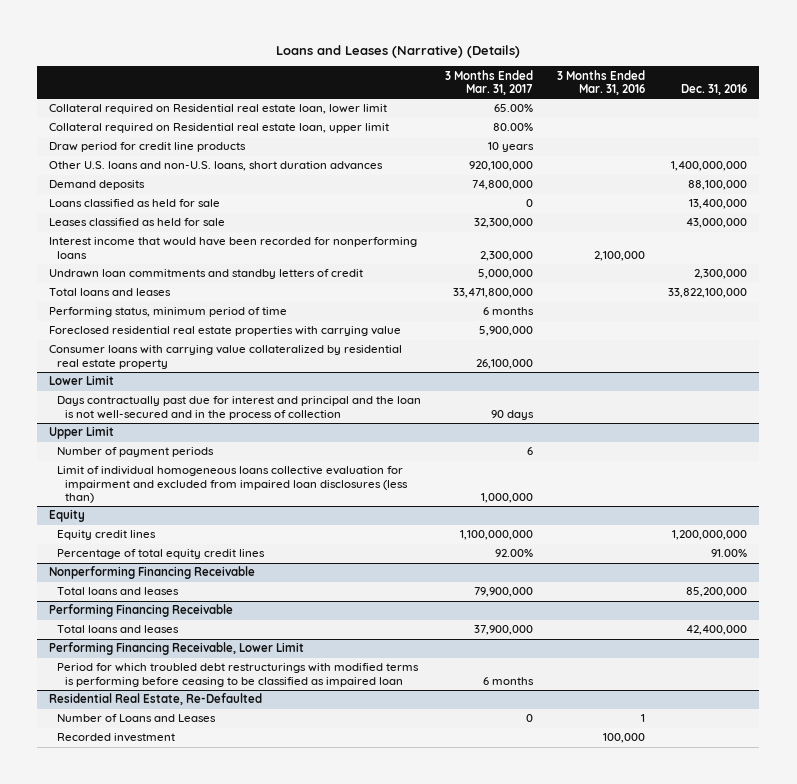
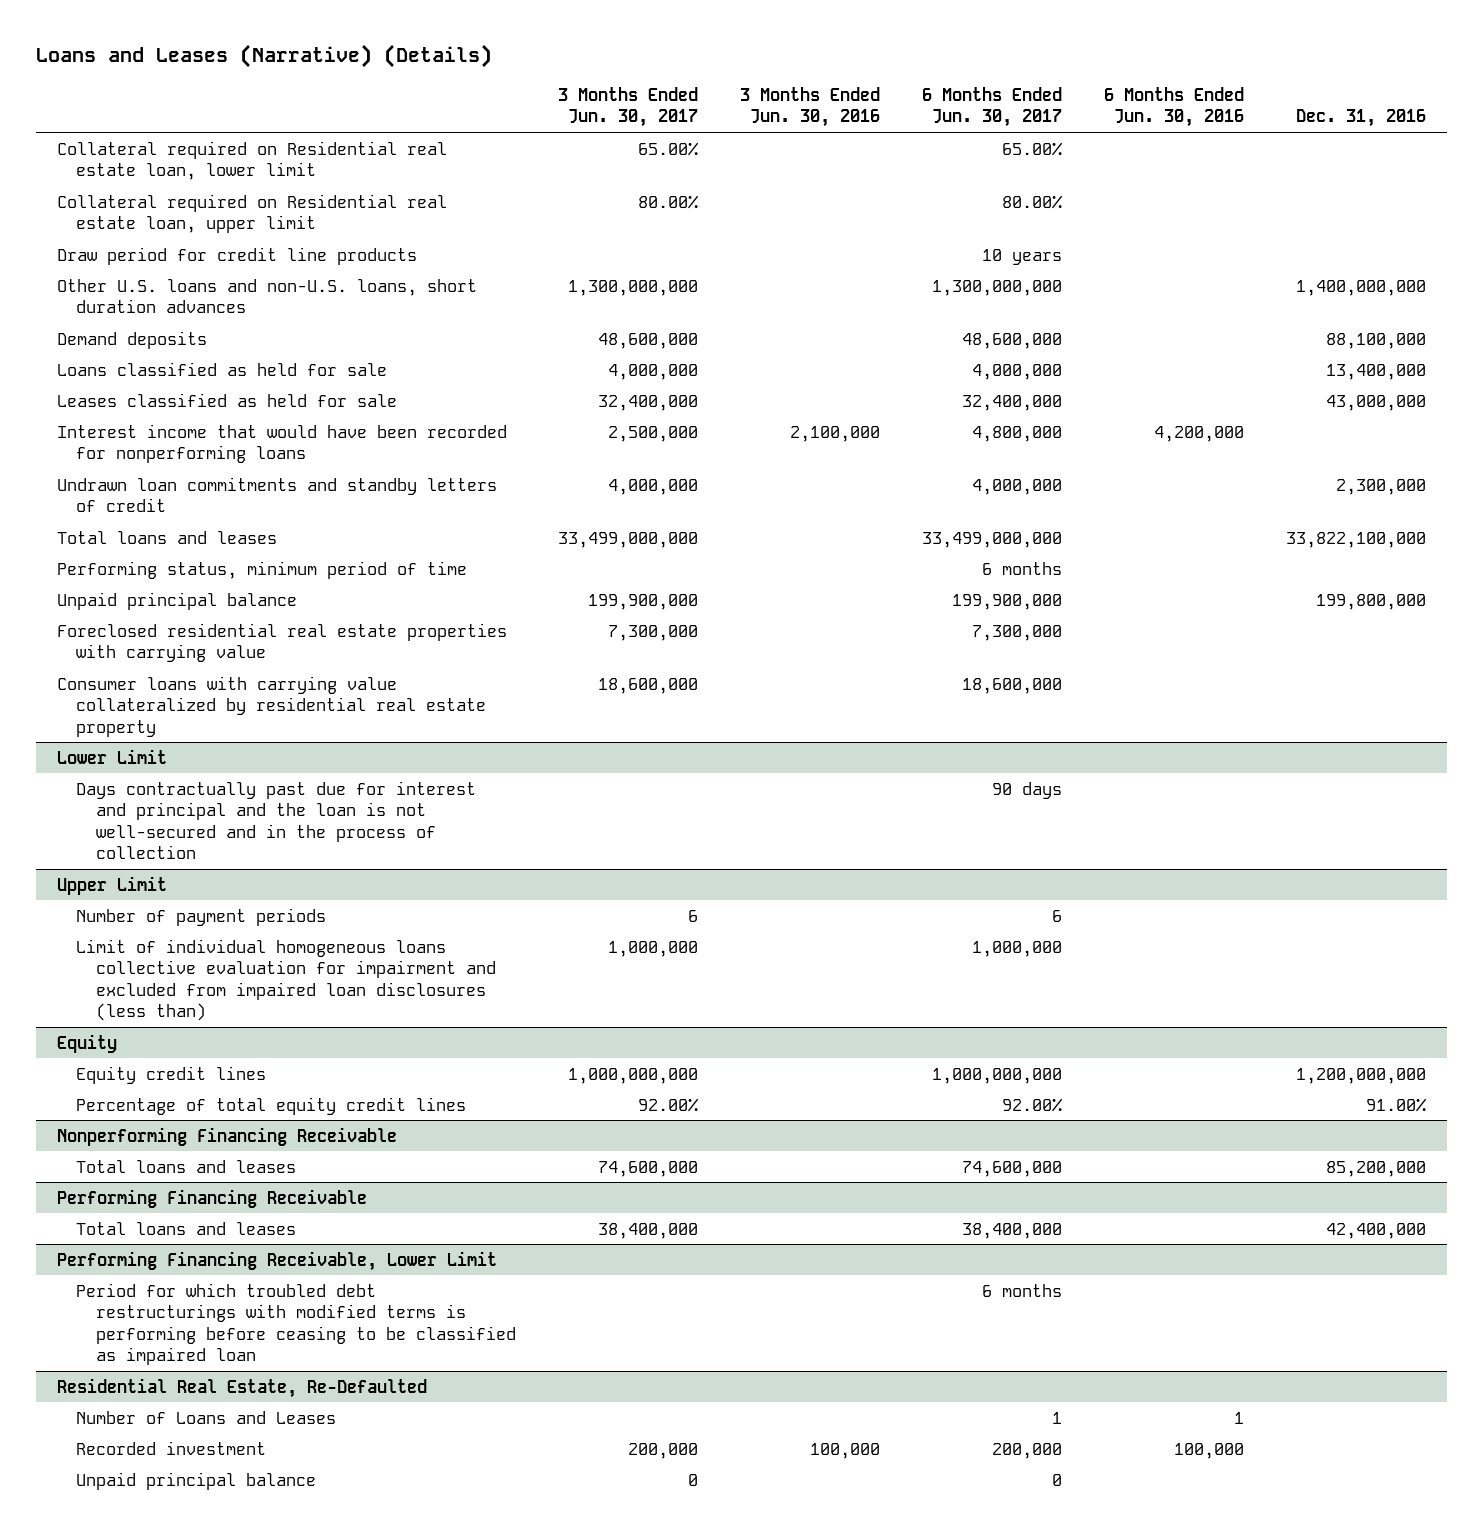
- | 3 Months Ended Mar. 31, 2017 | 3 Months Ended Mar. 31, 2016 | Dec. 31, 2016
+ | 3 Months Ended Jun. 30, 2017 | 3 Months Ended Jun. 30, 2016 | 6 Months Ended Jun. 30, 2017 | 6 Months Ended Jun. 30, 2016 | Dec. 31, 2016
+ Unpaid principal balance | 199,900,000 | | 199,900,000 | | 199,800,000
@ Residential Real Estate, Re-Defaulted
+ Unpaid principal balance | 0 | | 0 | |

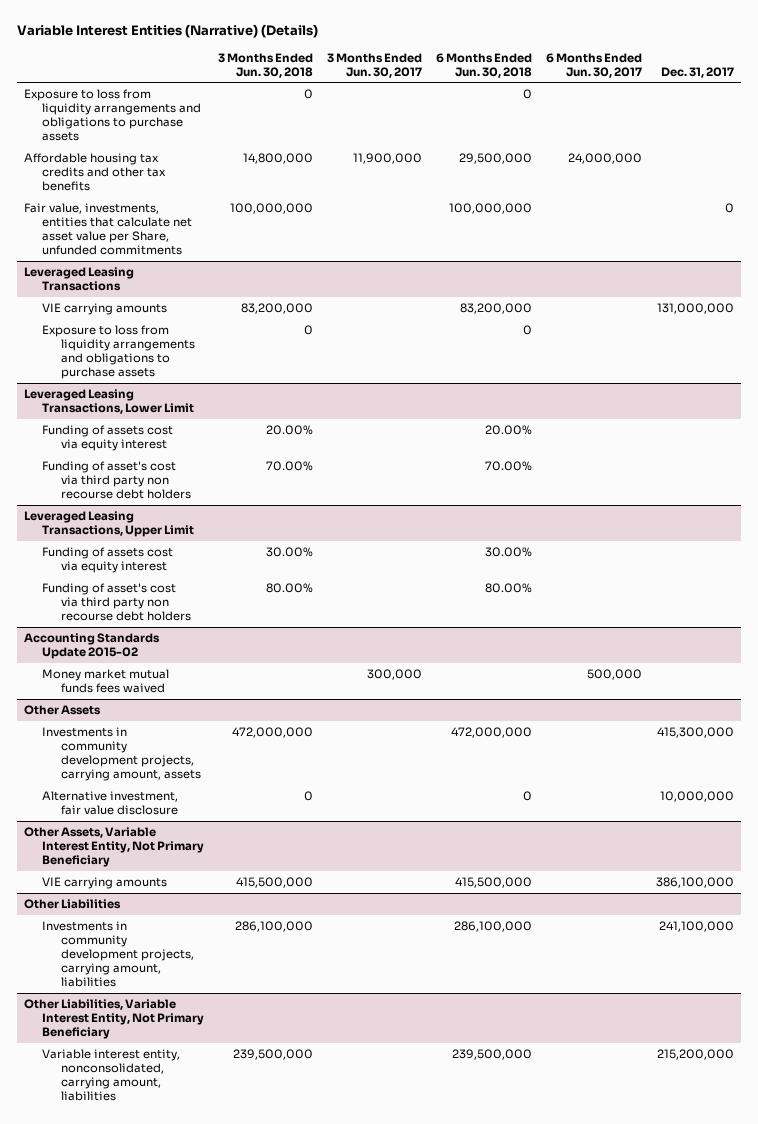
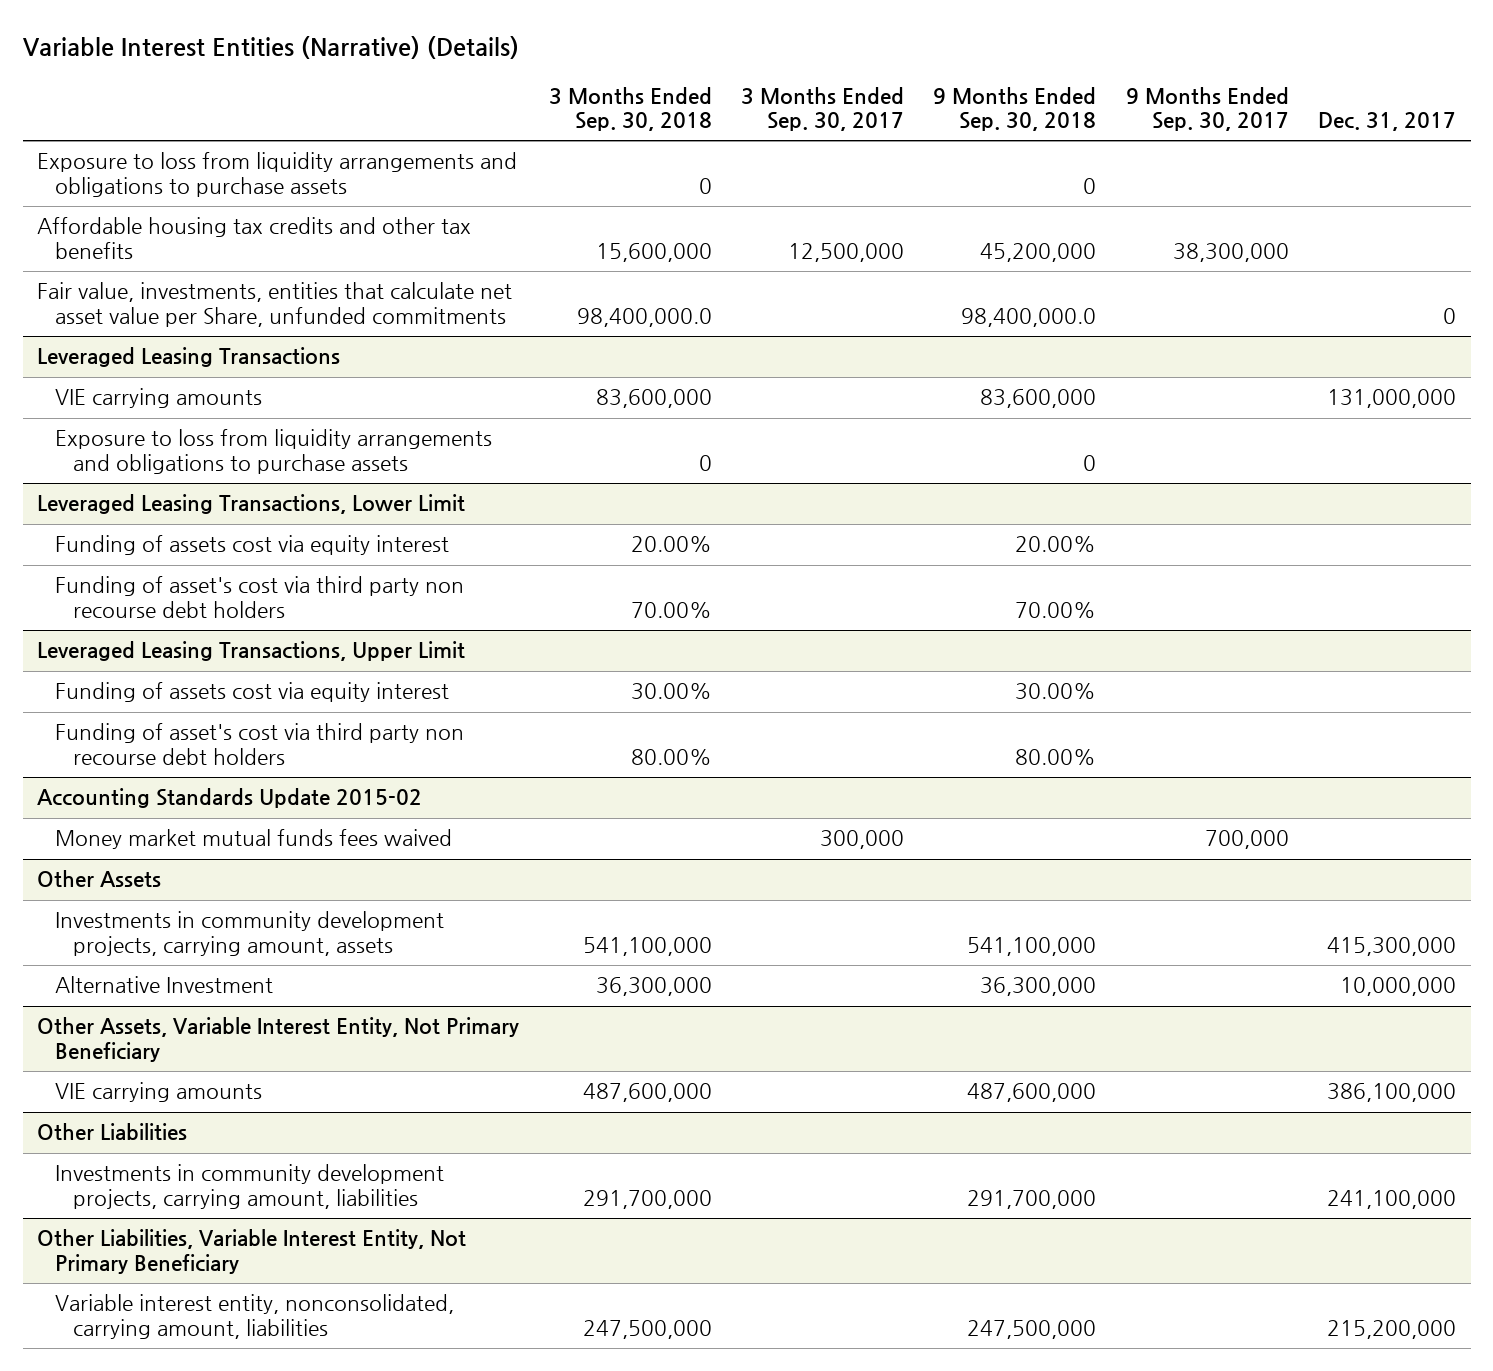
- | 3 Months Ended Jun. 30, 2018 | 3 Months Ended Jun. 30, 2017 | 6 Months Ended Jun. 30, 2018 | 6 Months Ended Jun. 30, 2017 | Dec. 31, 2017
+ | 3 Months Ended Sep. 30, 2018 | 3 Months Ended Sep. 30, 2017 | 9 Months Ended Sep. 30, 2018 | 9 Months Ended Sep. 30, 2017 | Dec. 31, 2017
@ Other Assets
- Alternative investment, fair value disclosure | 0 | | 0 | | 10,000,000
+ Alternative Investment | 36,300,000 | | 36,300,000 | | 10,000,000

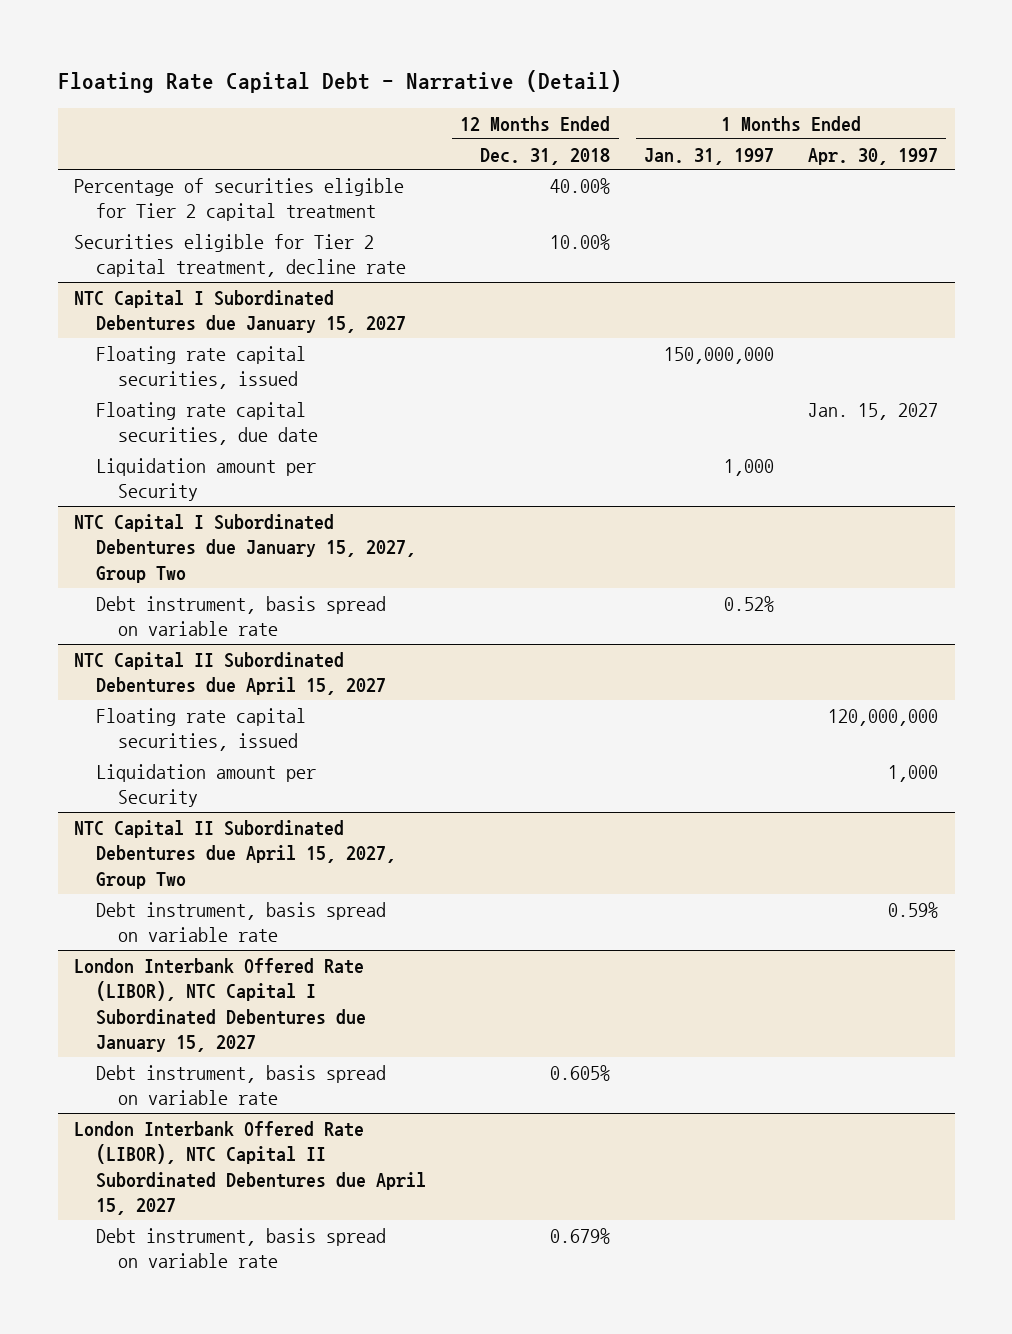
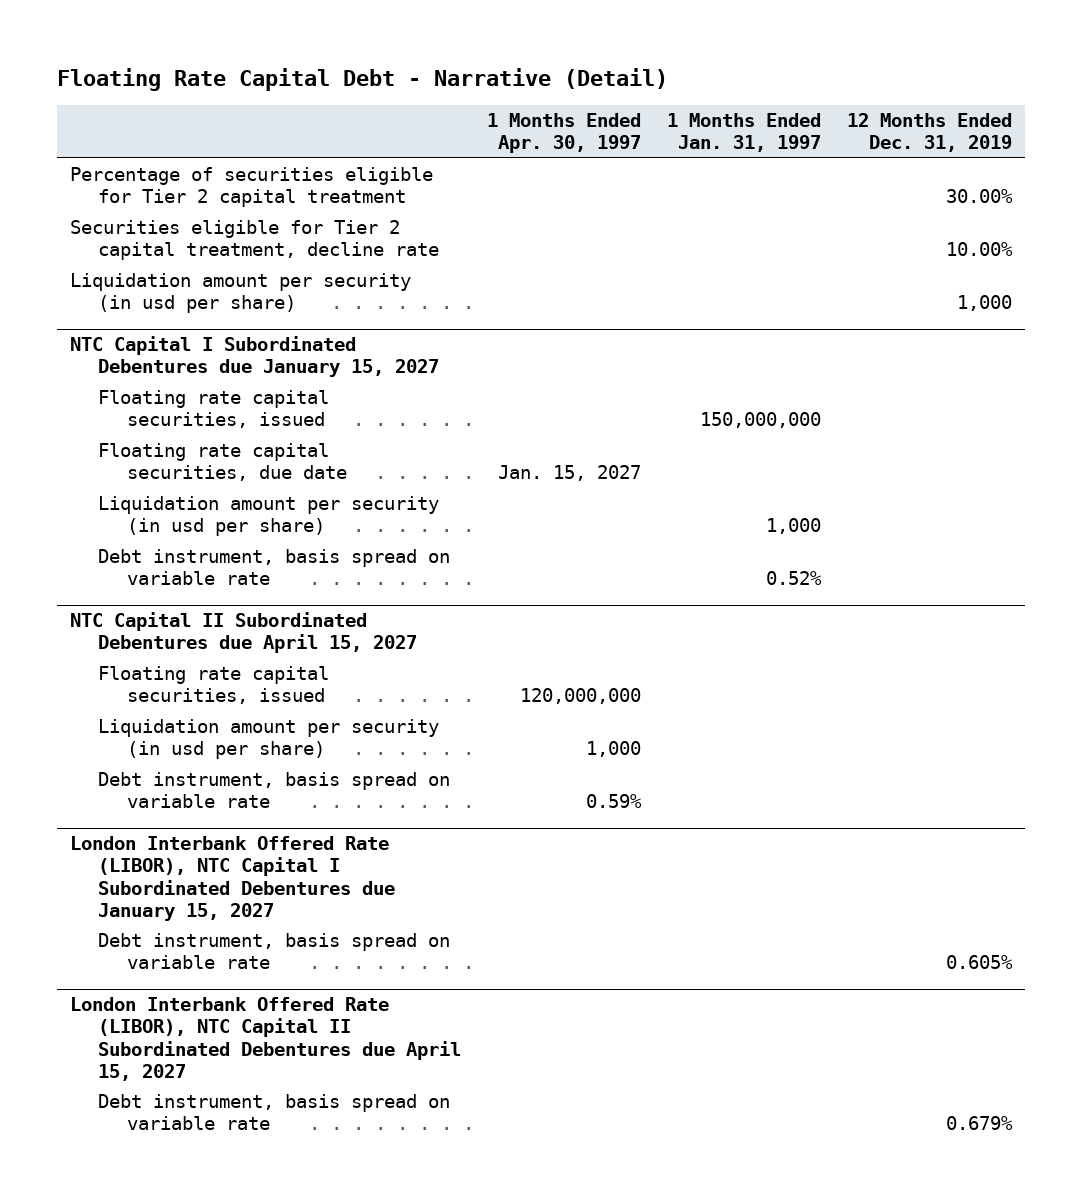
- | 12 Months Ended Dec. 31, 2018 | 1 Months Ended Jan. 31, 1997 | 1 Months Ended Apr. 30, 1997
+ | 1 Months Ended Apr. 30, 1997 | 1 Months Ended Jan. 31, 1997 | 12 Months Ended Dec. 31, 2019
+ Liquidation amount per security (in usd per share) | | | 1,000
@ NTC Capital I Subordinated Debentures due January 15, 2027
- Liquidation amount per Security | | 1,000 |
- NTC Capital I Subordinated Debentures due January 15, 2027, Group Two
- Debt instrument, basis spread on variable rate | | 0.52% |
@ NTC Capital I Subordinated Debentures due January 15, 2027
+ Liquidation amount per security (in usd per share) | | 1,000 |
+ Debt instrument, basis spread on variable rate | | 0.52% |
@ NTC Capital II Subordinated Debentures due April 15, 2027
- Liquidation amount per Security | | | 1,000
- NTC Capital II Subordinated Debentures due April 15, 2027, Group Two
- Debt instrument, basis spread on variable rate | | | 0.59%
@ NTC Capital II Subordinated Debentures due April 15, 2027
+ Liquidation amount per security (in usd per share) | 1,000 | |
+ Debt instrument, basis spread on variable rate | 0.59% | |

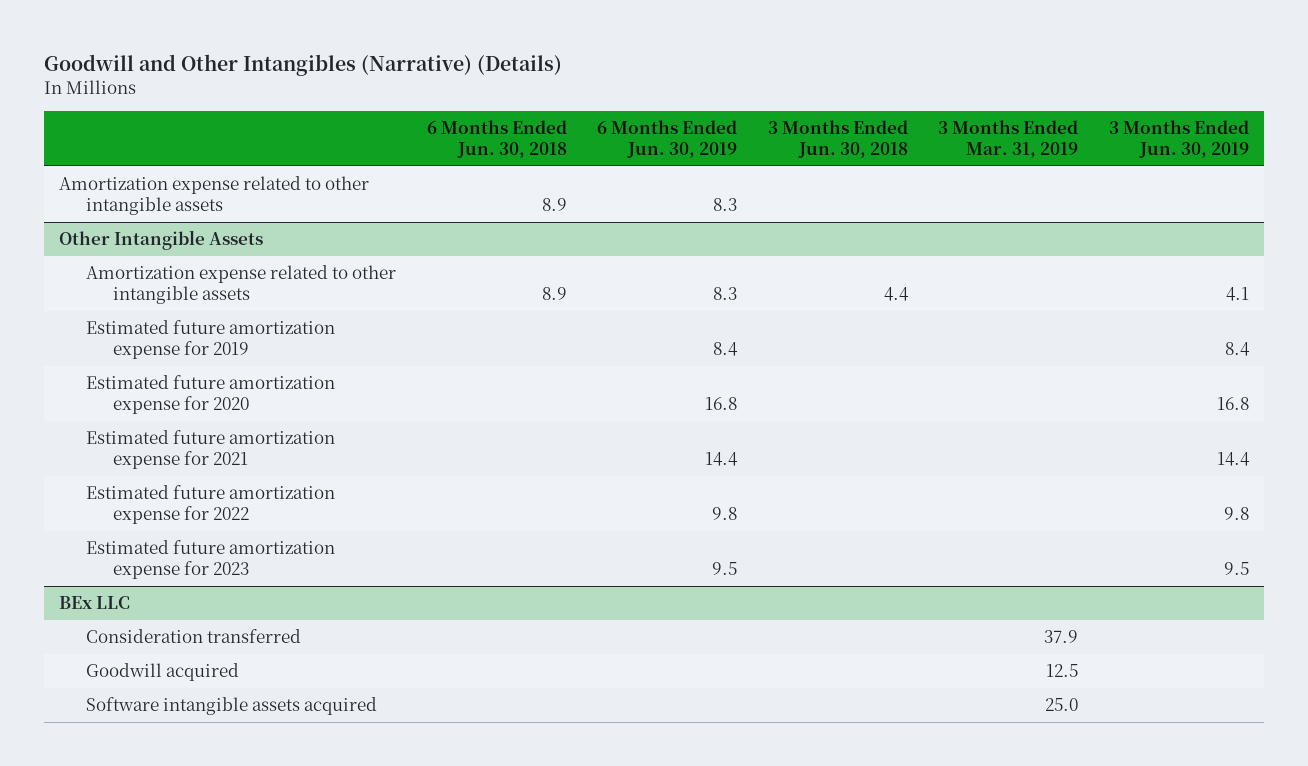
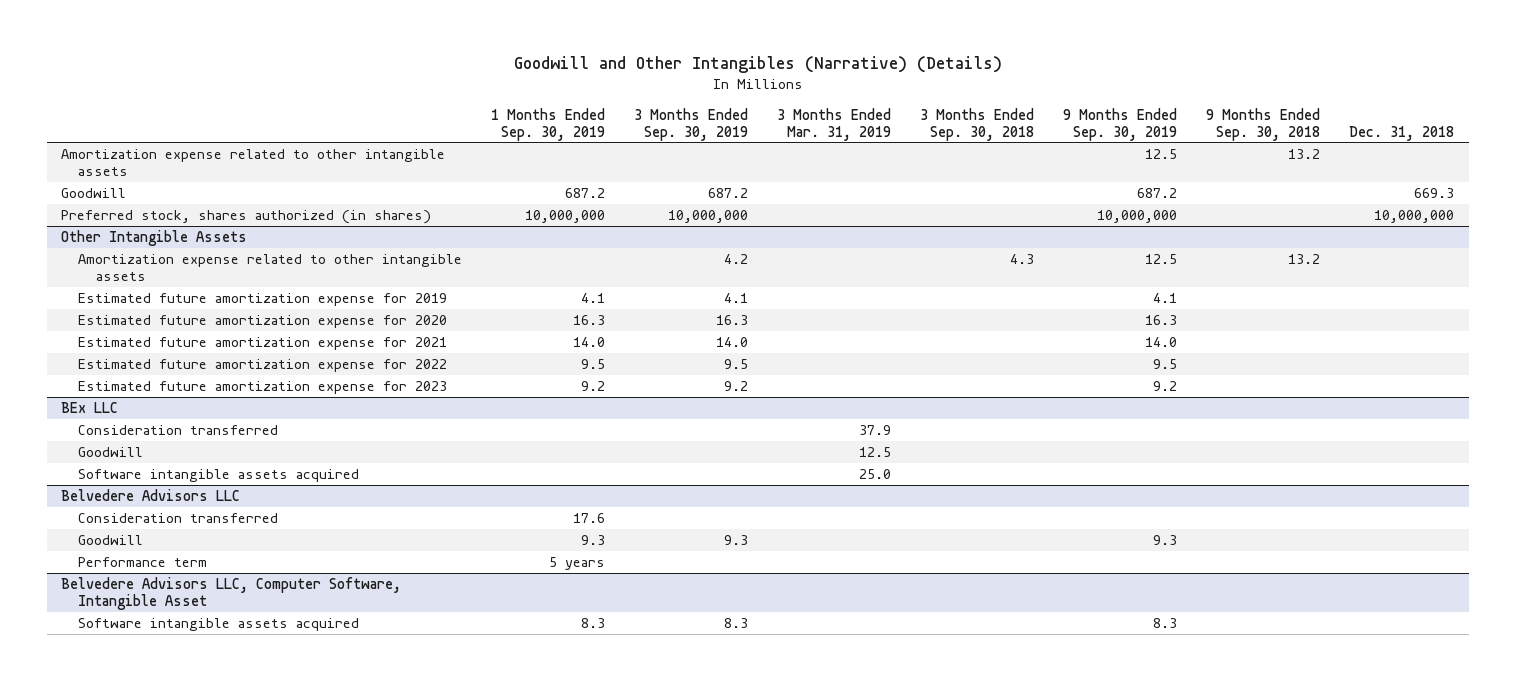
- | 6 Months Ended Jun. 30, 2018 | 6 Months Ended Jun. 30, 2019 | 3 Months Ended Jun. 30, 2018 | 3 Months Ended Mar. 31, 2019 | 3 Months Ended Jun. 30, 2019
+ | 1 Months Ended Sep. 30, 2019 | 3 Months Ended Sep. 30, 2019 | 3 Months Ended Mar. 31, 2019 | 3 Months Ended Sep. 30, 2018 | 9 Months Ended Sep. 30, 2019 | 9 Months Ended Sep. 30, 2018 | Dec. 31, 2018
+ Goodwill | 687.2 | 687.2 | | | 687.2 | | 669.3
+ Preferred stock, shares authorized (in shares) | 10,000,000 | 10,000,000 | | | 10,000,000 | | 10,000,000
@ BEx LLC
- Goodwill acquired | | | | 12.5 |
+ Goodwill | | | 12.5 | | | |
+ Belvedere Advisors LLC
+ Consideration transferred | 17.6 | | | | | |
+ Goodwill | 9.3 | 9.3 | | | 9.3 | |
+ Performance term | 5 years | | | | | |
+ Belvedere Advisors LLC, Computer Software, Intangible Asset
+ Software intangible assets acquired | 8.3 | 8.3 | | | 8.3 | |

